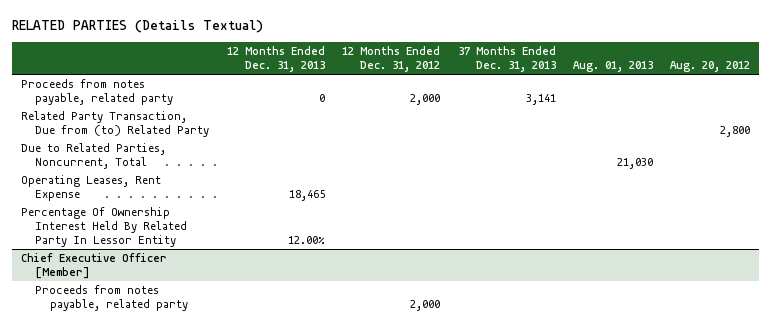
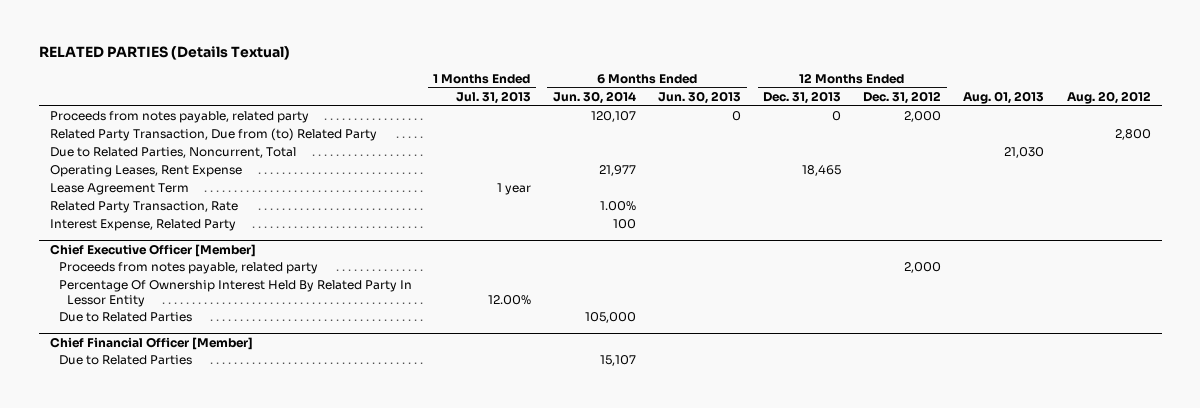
- | 12 Months Ended Dec. 31, 2013 | 12 Months Ended Dec. 31, 2012 | 37 Months Ended Dec. 31, 2013 | Aug. 01, 2013 | Aug. 20, 2012
+ | 1 Months Ended Jul. 31, 2013 | 6 Months Ended Jun. 30, 2014 | 6 Months Ended Jun. 30, 2013 | 12 Months Ended Dec. 31, 2013 | 12 Months Ended Dec. 31, 2012 | Aug. 01, 2013 | Aug. 20, 2012
- Percentage Of Ownership Interest Held By Related Party In Lessor Entity | 12.00% | | | |
+ Lease Agreement Term | 1 year | | | | | |
+ Related Party Transaction, Rate | | 1.00% | | | | |
+ Interest Expense, Related Party | | 100 | | | | |
@ Chief Executive Officer [Member]
+ Percentage Of Ownership Interest Held By Related Party In Lessor Entity | 12.00% | | | | | |
+ Due to Related Parties | | 105,000 | | | | |
+ Chief Financial Officer [Member]
+ Due to Related Parties | | 15,107 | | | | |

